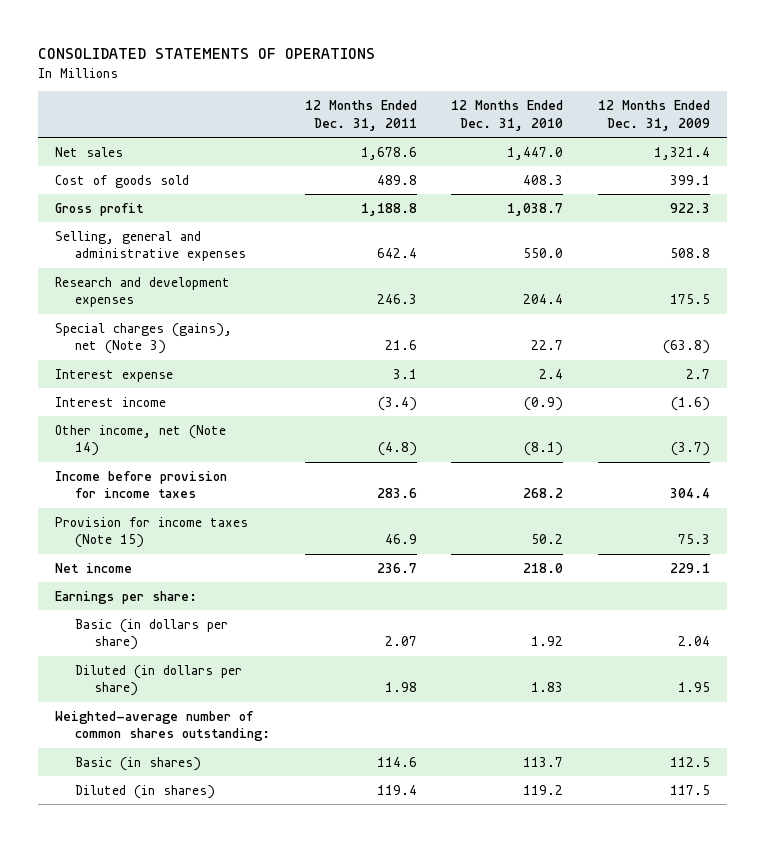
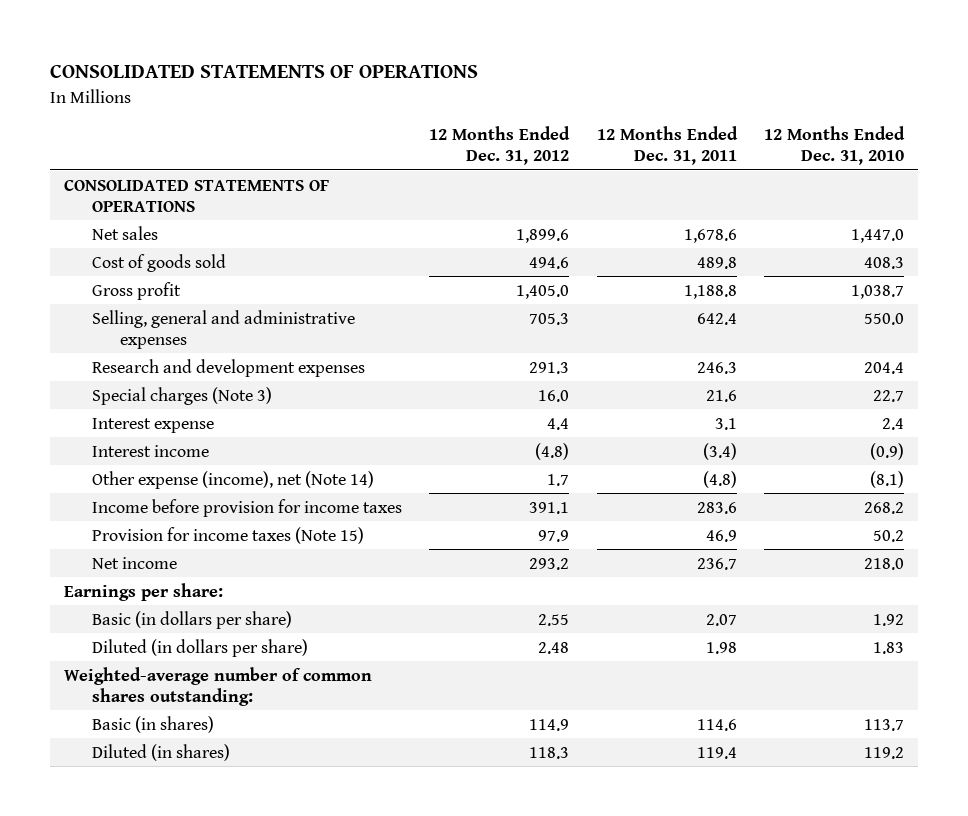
- | 12 Months Ended Dec. 31, 2011 | 12 Months Ended Dec. 31, 2010 | 12 Months Ended Dec. 31, 2009
+ | 12 Months Ended Dec. 31, 2012 | 12 Months Ended Dec. 31, 2011 | 12 Months Ended Dec. 31, 2010
+ CONSOLIDATED STATEMENTS OF OPERATIONS
- Special charges (gains), net (Note 3) | 21.6 | 22.7 | (63.8)
+ Special charges (Note 3) | 16.0 | 21.6 | 22.7
- Other income, net (Note 14) | (4.8) | (8.1) | (3.7)
+ Other expense (income), net (Note 14) | 1.7 | (4.8) | (8.1)

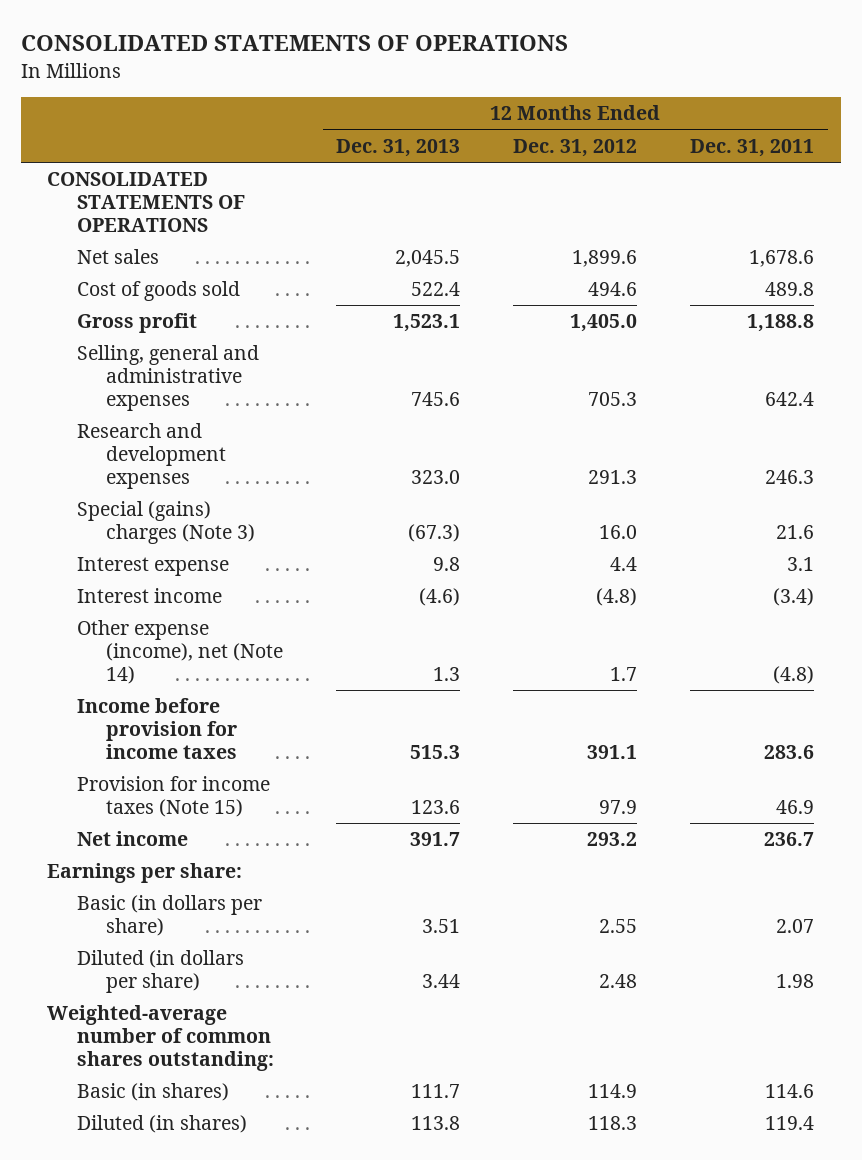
- | 12 Months Ended Dec. 31, 2012 | 12 Months Ended Dec. 31, 2011 | 12 Months Ended Dec. 31, 2010
+ | 12 Months Ended Dec. 31, 2013 | 12 Months Ended Dec. 31, 2012 | 12 Months Ended Dec. 31, 2011
- Special charges (Note 3) | 16.0 | 21.6 | 22.7
+ Special (gains) charges (Note 3) | (67.3) | 16.0 | 21.6

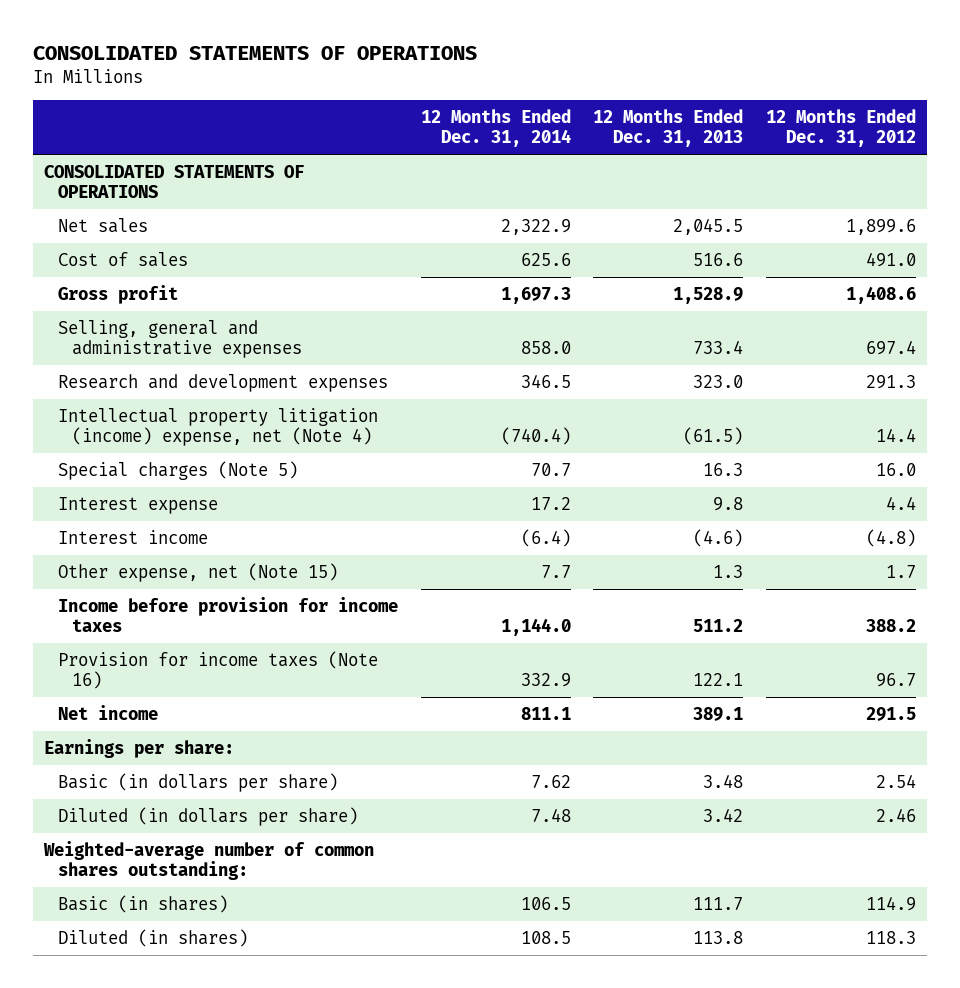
- | 12 Months Ended Dec. 31, 2013 | 12 Months Ended Dec. 31, 2012 | 12 Months Ended Dec. 31, 2011
+ | 12 Months Ended Dec. 31, 2014 | 12 Months Ended Dec. 31, 2013 | 12 Months Ended Dec. 31, 2012
- Cost of goods sold | 522.4 | 494.6 | 489.8
- Gross profit | 1,523.1 | 1,405.0 | 1,188.8
- Selling, general and administrative expenses | 745.6 | 705.3 | 642.4
+ Cost of sales | 625.6 | 516.6 | 491.0
+ Gross profit | 1,697.3 | 1,528.9 | 1,408.6
+ Selling, general and administrative expenses | 858.0 | 733.4 | 697.4
- Special (gains) charges (Note 3) | (67.3) | 16.0 | 21.6
+ Intellectual property litigation (income) expense, net (Note 4) | (740.4) | (61.5) | 14.4
+ Special charges (Note 5) | 70.7 | 16.3 | 16.0
- Other expense (income), net (Note 14) | 1.3 | 1.7 | (4.8)
- Income before provision for income taxes | 515.3 | 391.1 | 283.6
- Provision for income taxes (Note 15) | 123.6 | 97.9 | 46.9
- Net income | 391.7 | 293.2 | 236.7
+ Other expense, net (Note 15) | 7.7 | 1.3 | 1.7
+ Income before provision for income taxes | 1,144.0 | 511.2 | 388.2
+ Provision for income taxes (Note 16) | 332.9 | 122.1 | 96.7
+ Net income | 811.1 | 389.1 | 291.5
- Basic (in dollars per share) | 3.51 | 2.55 | 2.07
- Diluted (in dollars per share) | 3.44 | 2.48 | 1.98
+ Basic (in dollars per share) | 7.62 | 3.48 | 2.54
+ Diluted (in dollars per share) | 7.48 | 3.42 | 2.46

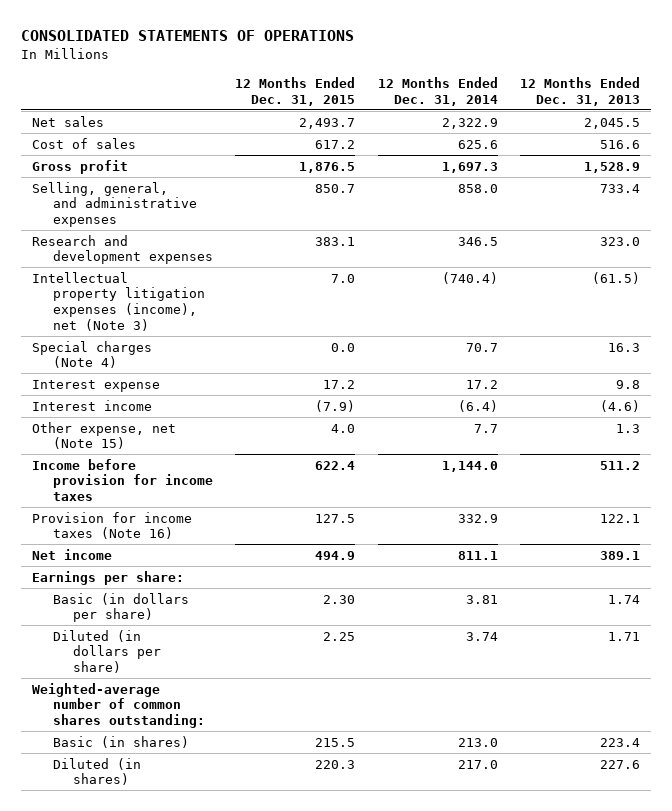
- | 12 Months Ended Dec. 31, 2014 | 12 Months Ended Dec. 31, 2013 | 12 Months Ended Dec. 31, 2012
+ | 12 Months Ended Dec. 31, 2015 | 12 Months Ended Dec. 31, 2014 | 12 Months Ended Dec. 31, 2013
- CONSOLIDATED STATEMENTS OF OPERATIONS
- Selling, general and administrative expenses | 858.0 | 733.4 | 697.4
+ Selling, general, and administrative expenses | 850.7 | 858.0 | 733.4
- Intellectual property litigation (income) expense, net (Note 4) | (740.4) | (61.5) | 14.4
- Special charges (Note 5) | 70.7 | 16.3 | 16.0
+ Intellectual property litigation expenses (income), net (Note 3) | 7.0 | (740.4) | (61.5)
+ Special charges (Note 4) | 0.0 | 70.7 | 16.3
- Basic (in dollars per share) | 7.62 | 3.48 | 2.54
- Diluted (in dollars per share) | 7.48 | 3.42 | 2.46
+ Basic (in dollars per share) | 2.30 | 3.81 | 1.74
+ Diluted (in dollars per share) | 2.25 | 3.74 | 1.71
- Basic (in shares) | 106.5 | 111.7 | 114.9
- Diluted (in shares) | 108.5 | 113.8 | 118.3
+ Basic (in shares) | 215.5 | 213.0 | 223.4
+ Diluted (in shares) | 220.3 | 217.0 | 227.6

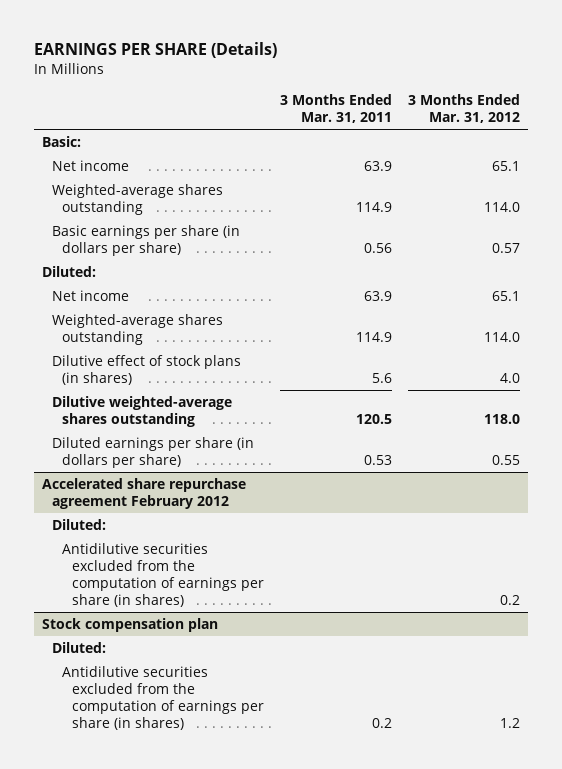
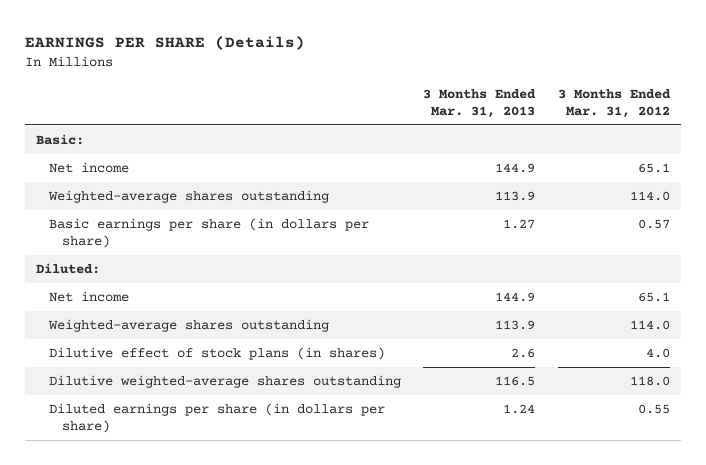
- | 3 Months Ended Mar. 31, 2011 | 3 Months Ended Mar. 31, 2012
+ | 3 Months Ended Mar. 31, 2013 | 3 Months Ended Mar. 31, 2012
- Accelerated share repurchase agreement February 2012
- Diluted:
- Antidilutive securities excluded from the computation of earnings per share (in shares) | | 0.2
- Stock compensation plan
- Diluted:
- Antidilutive securities excluded from the computation of earnings per share (in shares) | 0.2 | 1.2

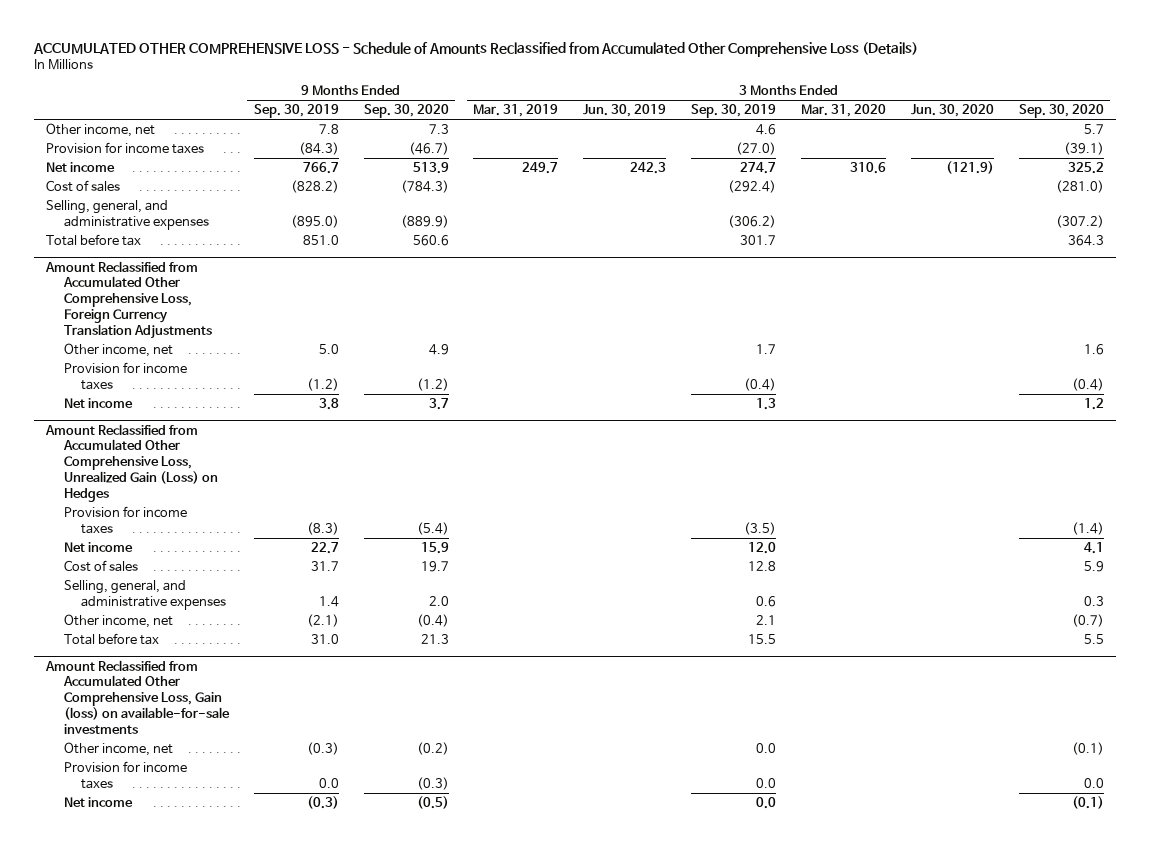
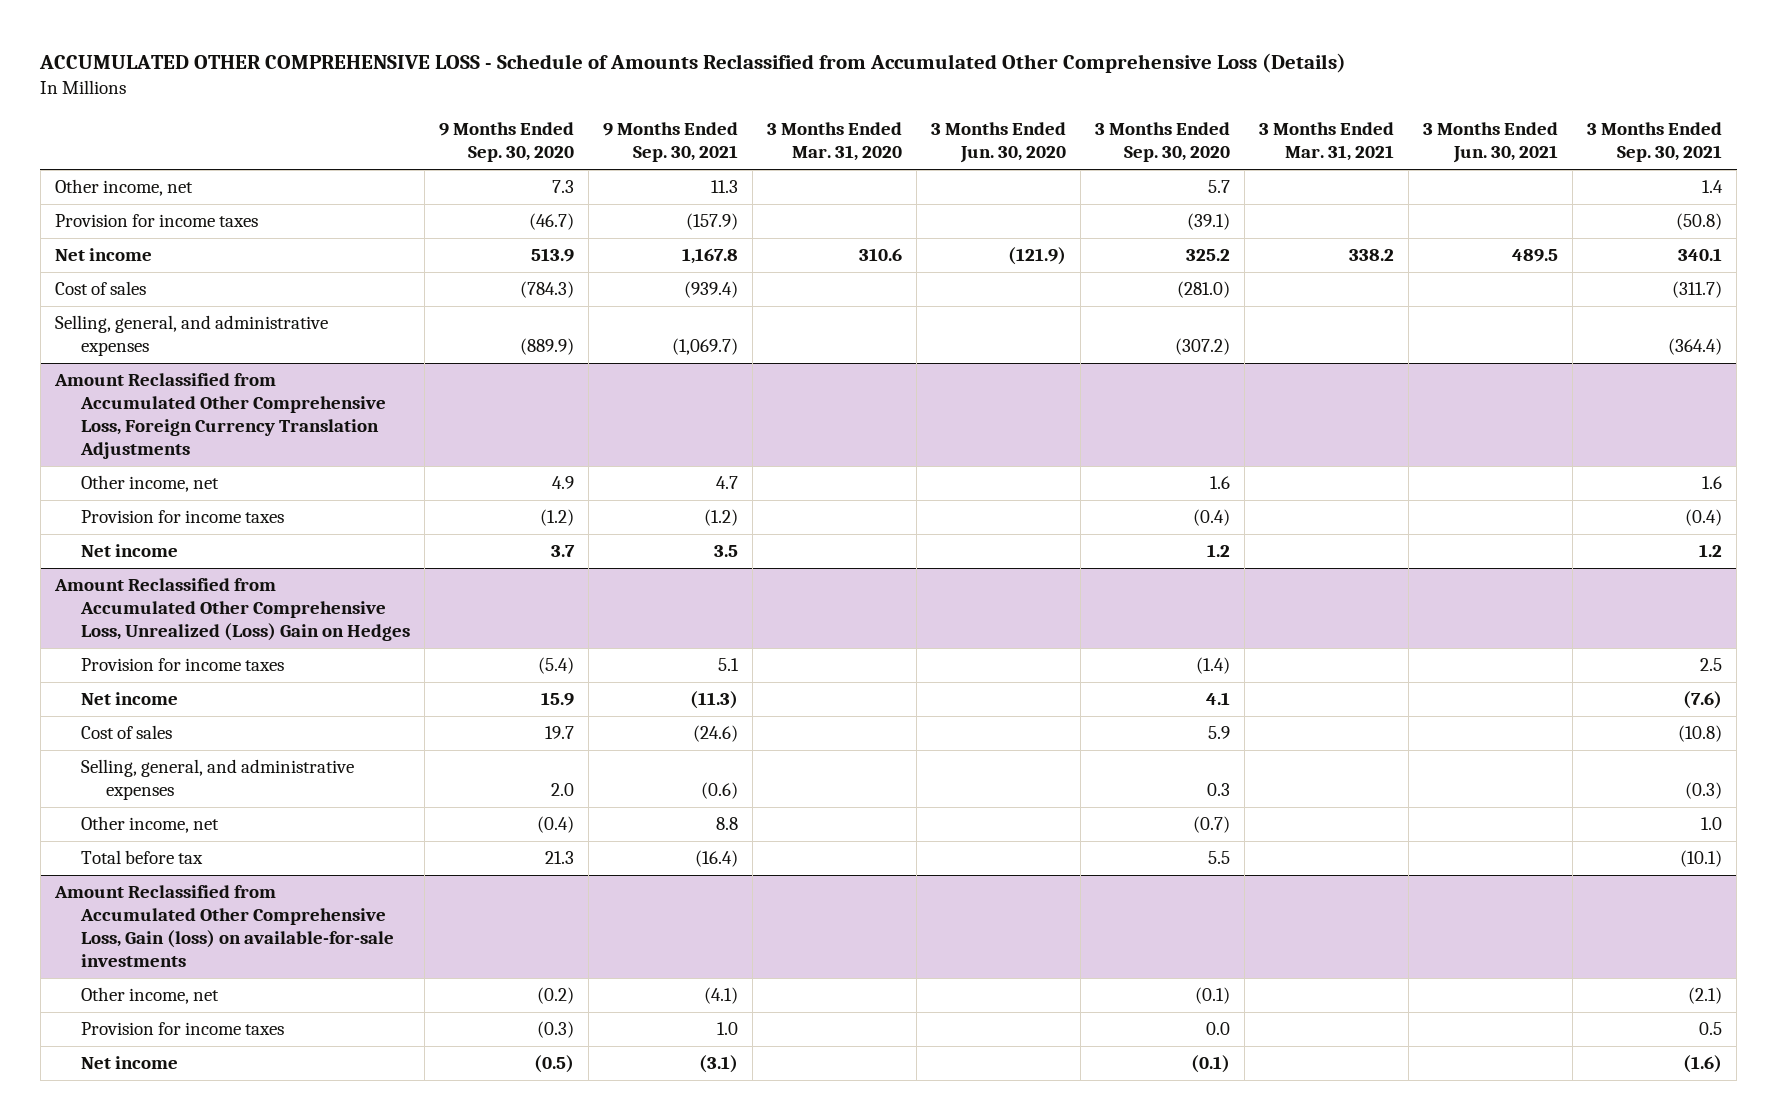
- | 9 Months Ended Sep. 30, 2019 | 9 Months Ended Sep. 30, 2020 | 3 Months Ended Mar. 31, 2019 | 3 Months Ended Jun. 30, 2019 | 3 Months Ended Sep. 30, 2019 | 3 Months Ended Mar. 31, 2020 | 3 Months Ended Jun. 30, 2020 | 3 Months Ended Sep. 30, 2020
+ | 9 Months Ended Sep. 30, 2020 | 9 Months Ended Sep. 30, 2021 | 3 Months Ended Mar. 31, 2020 | 3 Months Ended Jun. 30, 2020 | 3 Months Ended Sep. 30, 2020 | 3 Months Ended Mar. 31, 2021 | 3 Months Ended Jun. 30, 2021 | 3 Months Ended Sep. 30, 2021
- Total before tax | 851.0 | 560.6 | | | 301.7 | | | 364.3
- Amount Reclassified from Accumulated Other Comprehensive Loss, Unrealized Gain (Loss) on Hedges
+ Amount Reclassified from Accumulated Other Comprehensive Loss, Unrealized (Loss) Gain on Hedges

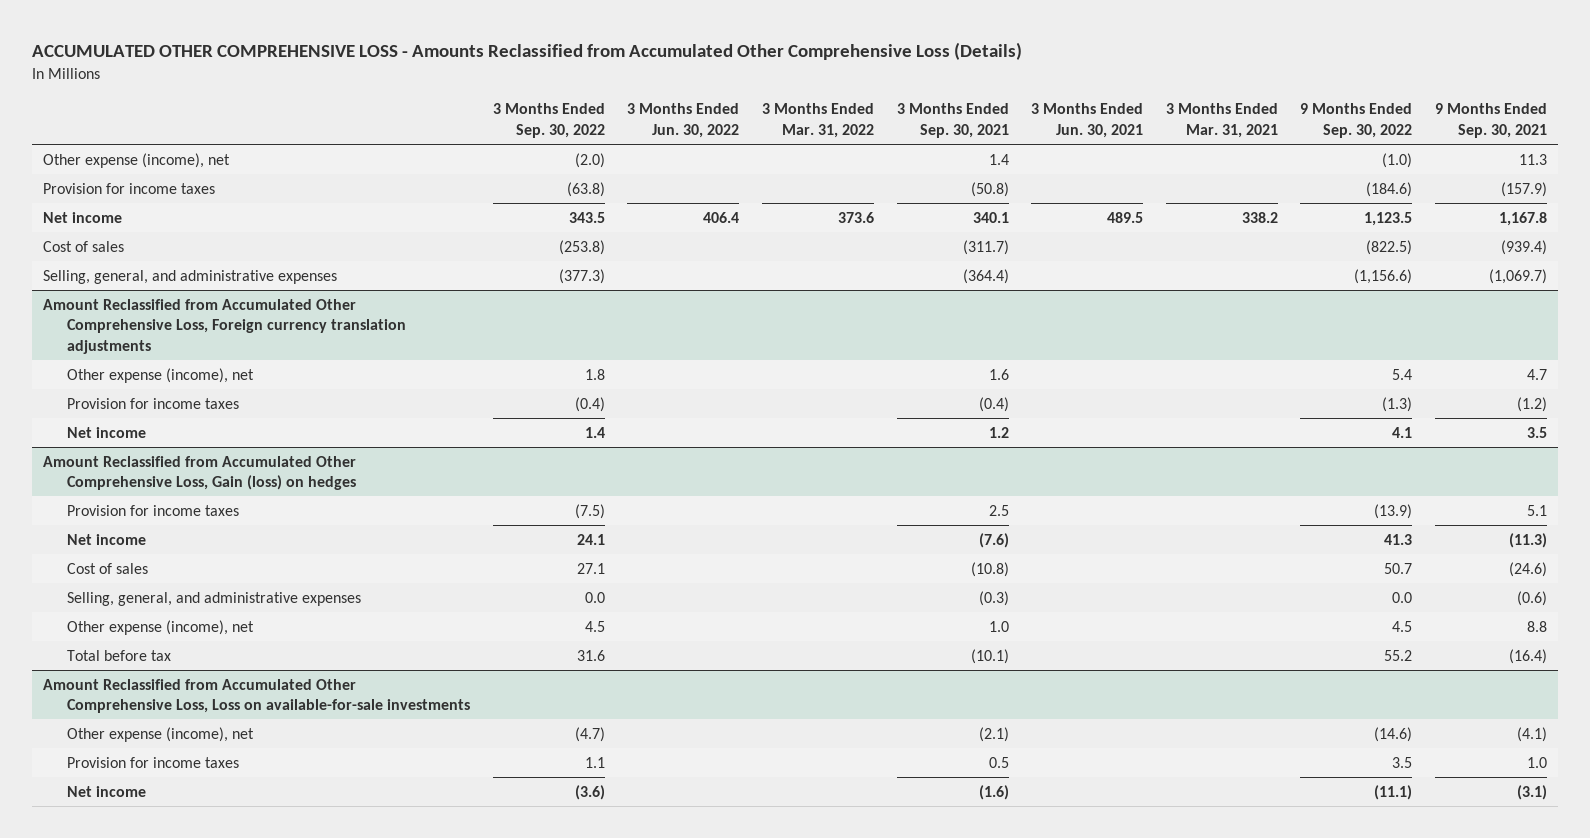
- ACCUMULATED OTHER COMPREHENSIVE LOSS - Schedule of Amounts Reclassified from Accumulated Other Comprehensive Loss (Details)
+ ACCUMULATED OTHER COMPREHENSIVE LOSS - Amounts Reclassified from Accumulated Other Comprehensive Loss (Details)
- | 9 Months Ended Sep. 30, 2020 | 9 Months Ended Sep. 30, 2021 | 3 Months Ended Mar. 31, 2020 | 3 Months Ended Jun. 30, 2020 | 3 Months Ended Sep. 30, 2020 | 3 Months Ended Mar. 31, 2021 | 3 Months Ended Jun. 30, 2021 | 3 Months Ended Sep. 30, 2021
+ | 3 Months Ended Sep. 30, 2022 | 3 Months Ended Jun. 30, 2022 | 3 Months Ended Mar. 31, 2022 | 3 Months Ended Sep. 30, 2021 | 3 Months Ended Jun. 30, 2021 | 3 Months Ended Mar. 31, 2021 | 9 Months Ended Sep. 30, 2022 | 9 Months Ended Sep. 30, 2021
- Other income, net | 7.3 | 11.3 | | | 5.7 | | | 1.4
+ Other expense (income), net | (2.0) | | | 1.4 | | | (1.0) | 11.3
- Amount Reclassified from Accumulated Other Comprehensive Loss, Foreign Currency Translation Adjustments
- Other income, net | 4.9 | 4.7 | | | 1.6 | | | 1.6
+ Amount Reclassified from Accumulated Other Comprehensive Loss, Foreign currency translation adjustments
+ Other expense (income), net | 1.8 | | | 1.6 | | | 5.4 | 4.7
- Amount Reclassified from Accumulated Other Comprehensive Loss, Unrealized (Loss) Gain on Hedges
+ Amount Reclassified from Accumulated Other Comprehensive Loss, Gain (loss) on hedges
- Other income, net | (0.4) | 8.8 | | | (0.7) | | | 1.0
+ Other expense (income), net | 4.5 | | | 1.0 | | | 4.5 | 8.8
- Amount Reclassified from Accumulated Other Comprehensive Loss, Gain (loss) on available-for-sale investments
- Other income, net | (0.2) | (4.1) | | | (0.1) | | | (2.1)
+ Amount Reclassified from Accumulated Other Comprehensive Loss, Loss on available-for-sale investments
+ Other expense (income), net | (4.7) | | | (2.1) | | | (14.6) | (4.1)

